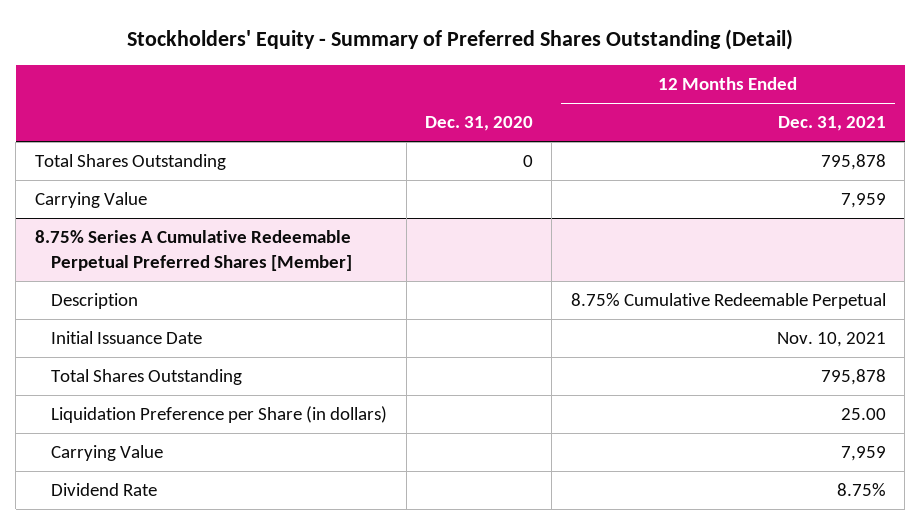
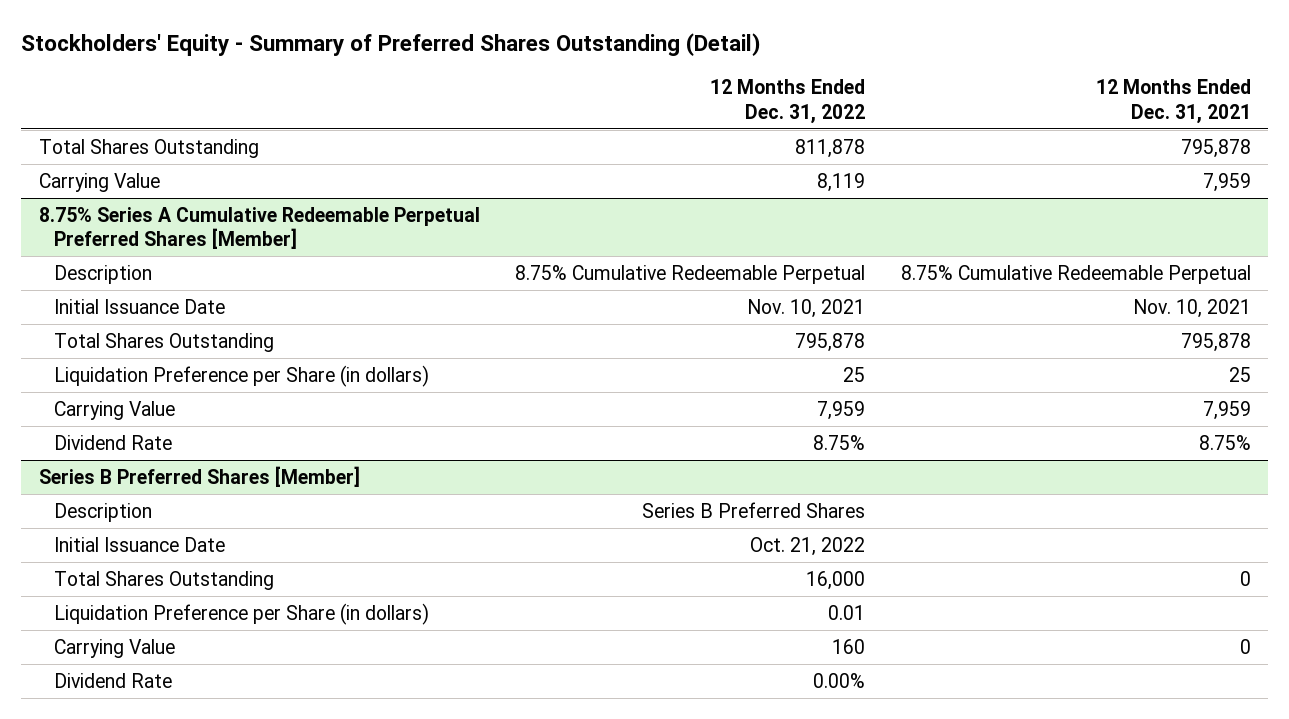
- | Dec. 31, 2020 | 12 Months Ended Dec. 31, 2021
+ | 12 Months Ended Dec. 31, 2022 | 12 Months Ended Dec. 31, 2021
@ 8.75% Series A Cumulative Redeemable Perpetual Preferred Shares [Member]
- Liquidation Preference per Share (in dollars) | | 25.00
+ Liquidation Preference per Share (in dollars) | 25 | 25
+ Series B Preferred Shares [Member]
+ Description | Series B Preferred Shares |
+ Initial Issuance Date | Oct. 21, 2022 |
+ Total Shares Outstanding | 16,000 | 0
+ Liquidation Preference per Share (in dollars) | 0.01 |
+ Carrying Value | 160 | 0
+ Dividend Rate | 0.00% |

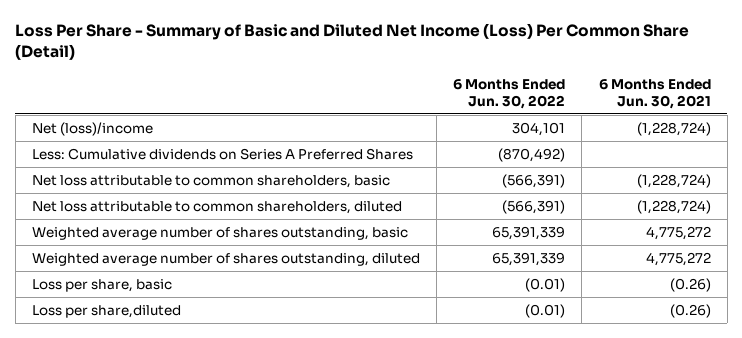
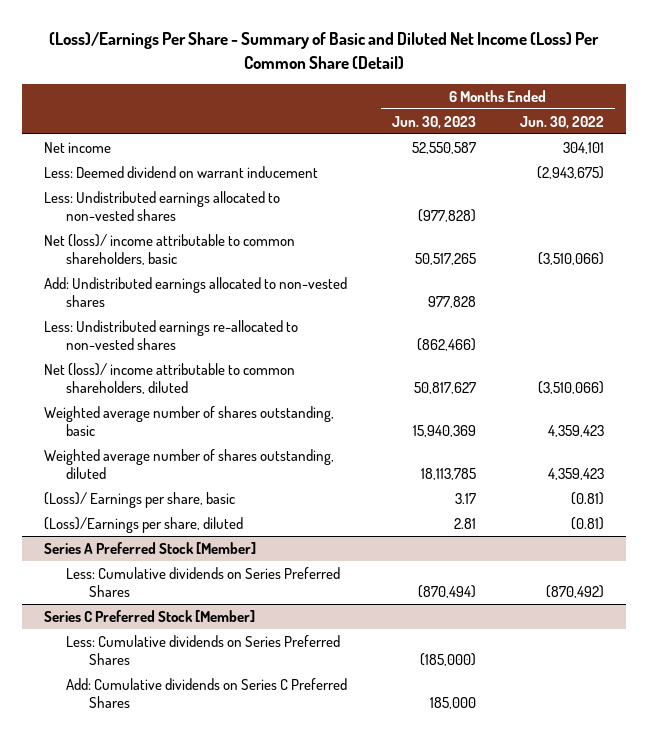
- Loss Per Share - Summary of Basic and Diluted Net Income (Loss) Per Common Share (Detail)
+ (Loss)/Earnings Per Share - Summary of Basic and Diluted Net Income (Loss) Per Common Share (Detail)
- | 6 Months Ended Jun. 30, 2022 | 6 Months Ended Jun. 30, 2021
+ | 6 Months Ended Jun. 30, 2023 | 6 Months Ended Jun. 30, 2022
- Net (loss)/income | 304,101 | (1,228,724)
- Less: Cumulative dividends on Series A Preferred Shares | (870,492) |
- Net loss attributable to common shareholders, basic | (566,391) | (1,228,724)
- Net loss attributable to common shareholders, diluted | (566,391) | (1,228,724)
- Weighted average number of shares outstanding, basic | 65,391,339 | 4,775,272
- Weighted average number of shares outstanding, diluted | 65,391,339 | 4,775,272
- Loss per share, basic | (0.01) | (0.26)
- Loss per share,diluted | (0.01) | (0.26)
+ Net income | 52,550,587 | 304,101
+ Less: Deemed dividend on warrant inducement | | (2,943,675)
+ Less: Undistributed earnings allocated to non-vested shares | (977,828) |
+ Net (loss)/ income attributable to common shareholders, basic | 50,517,265 | (3,510,066)
+ Add: Undistributed earnings allocated to non-vested shares | 977,828 |
+ Less: Undistributed earnings re-allocated to non-vested shares | (862,466) |
+ Net (loss)/ income attributable to common shareholders, diluted | 50,817,627 | (3,510,066)
+ Weighted average number of shares outstanding, basic | 15,940,369 | 4,359,423
+ Weighted average number of shares outstanding, diluted | 18,113,785 | 4,359,423
+ (Loss)/ Earnings per share, basic | 3.17 | (0.81)
+ (Loss)/Earnings per share, diluted | 2.81 | (0.81)
+ Series A Preferred Stock [Member]
+ Less: Cumulative dividends on Series Preferred Shares | (870,494) | (870,492)
+ Series C Preferred Stock [Member]
+ Less: Cumulative dividends on Series Preferred Shares | (185,000) |
+ Add: Cumulative dividends on Series C Preferred Shares | 185,000 |

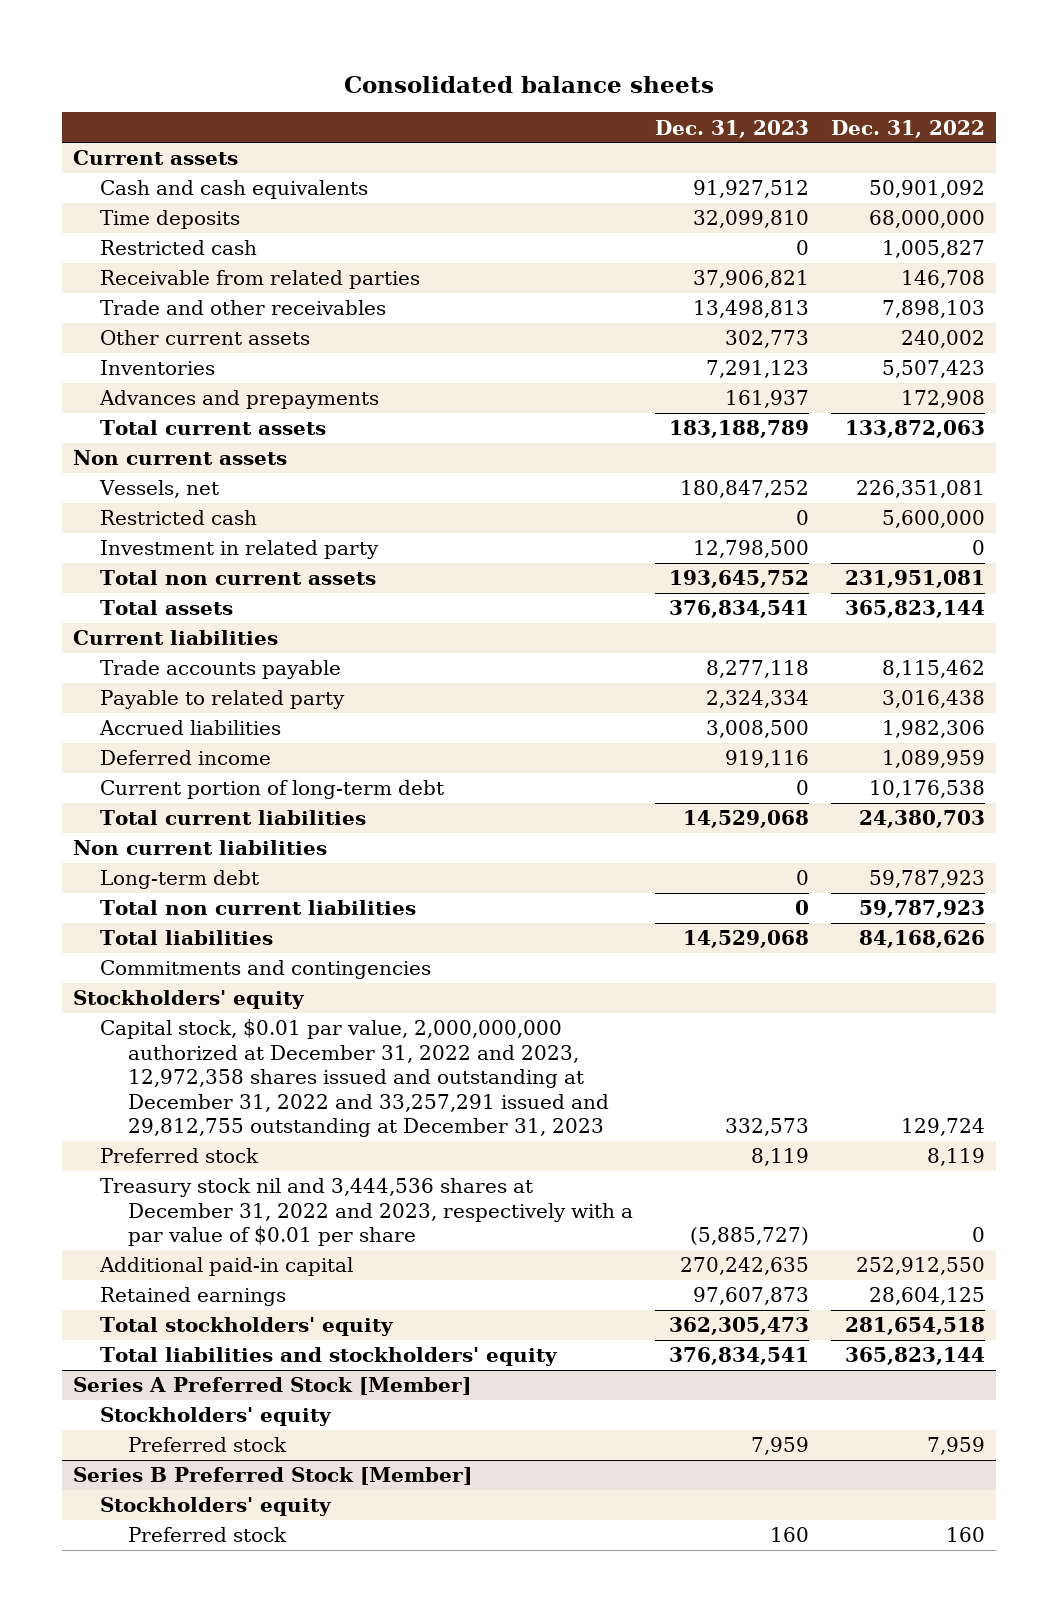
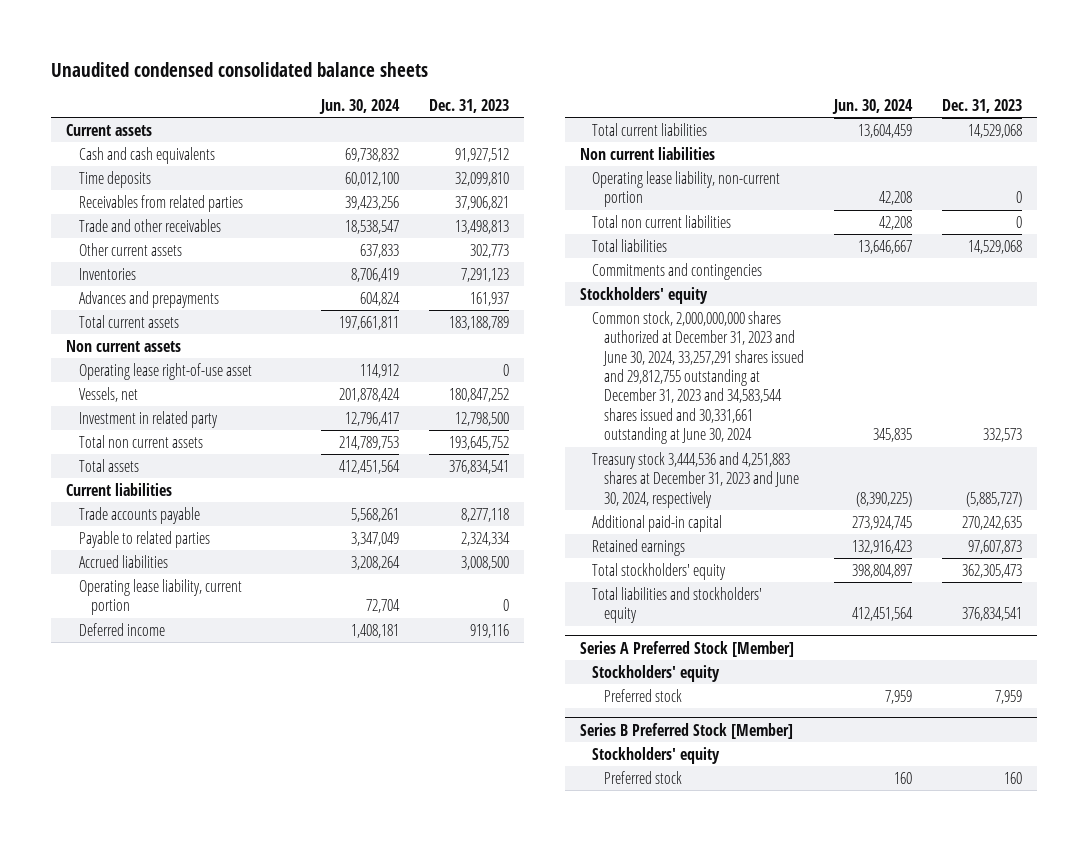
- Consolidated balance sheets
+ Unaudited condensed consolidated balance sheets
- | Dec. 31, 2023 | Dec. 31, 2022
+ | Jun. 30, 2024 | Dec. 31, 2023
- Restricted cash | 0 | 1,005,827
- Receivable from related parties | 37,906,821 | 146,708
+ Receivables from related parties | 39,423,256 | 37,906,821
+ Operating lease right-of-use asset | 114,912 | 0
- Restricted cash | 0 | 5,600,000
- Payable to related party | 2,324,334 | 3,016,438
+ Payable to related parties | 3,347,049 | 2,324,334
+ Operating lease liability, current portion | 72,704 | 0
- Current portion of long-term debt | 0 | 10,176,538
- Long-term debt | 0 | 59,787,923
+ Operating lease liability, non-current portion | 42,208 | 0
- Capital stock, $0.01 par value, 2,000,000,000 authorized at December 31, 2022 and 2023, 12,972,358 shares issued and outstanding at December 31, 2022 and 33,257,291 issued and 29,812,755 outstanding at December 31, 2023 | 332,573 | 129,724
- Preferred stock | 8,119 | 8,119
- Treasury stock nil and 3,444,536 shares at December 31, 2022 and 2023, respectively with a par value of $0.01 per share | (5,885,727) | 0
+ Common stock, 2,000,000,000 shares authorized at December 31, 2023 and June 30, 2024, 33,257,291 shares issued and 29,812,755 outstanding at December 31, 2023 and 34,583,544 shares issued and 30,331,661 outstanding at June 30, 2024 | 345,835 | 332,573
+ Treasury stock 3,444,536 and 4,251,883 shares at December 31, 2023 and June 30, 2024, respectively | (8,390,225) | (5,885,727)

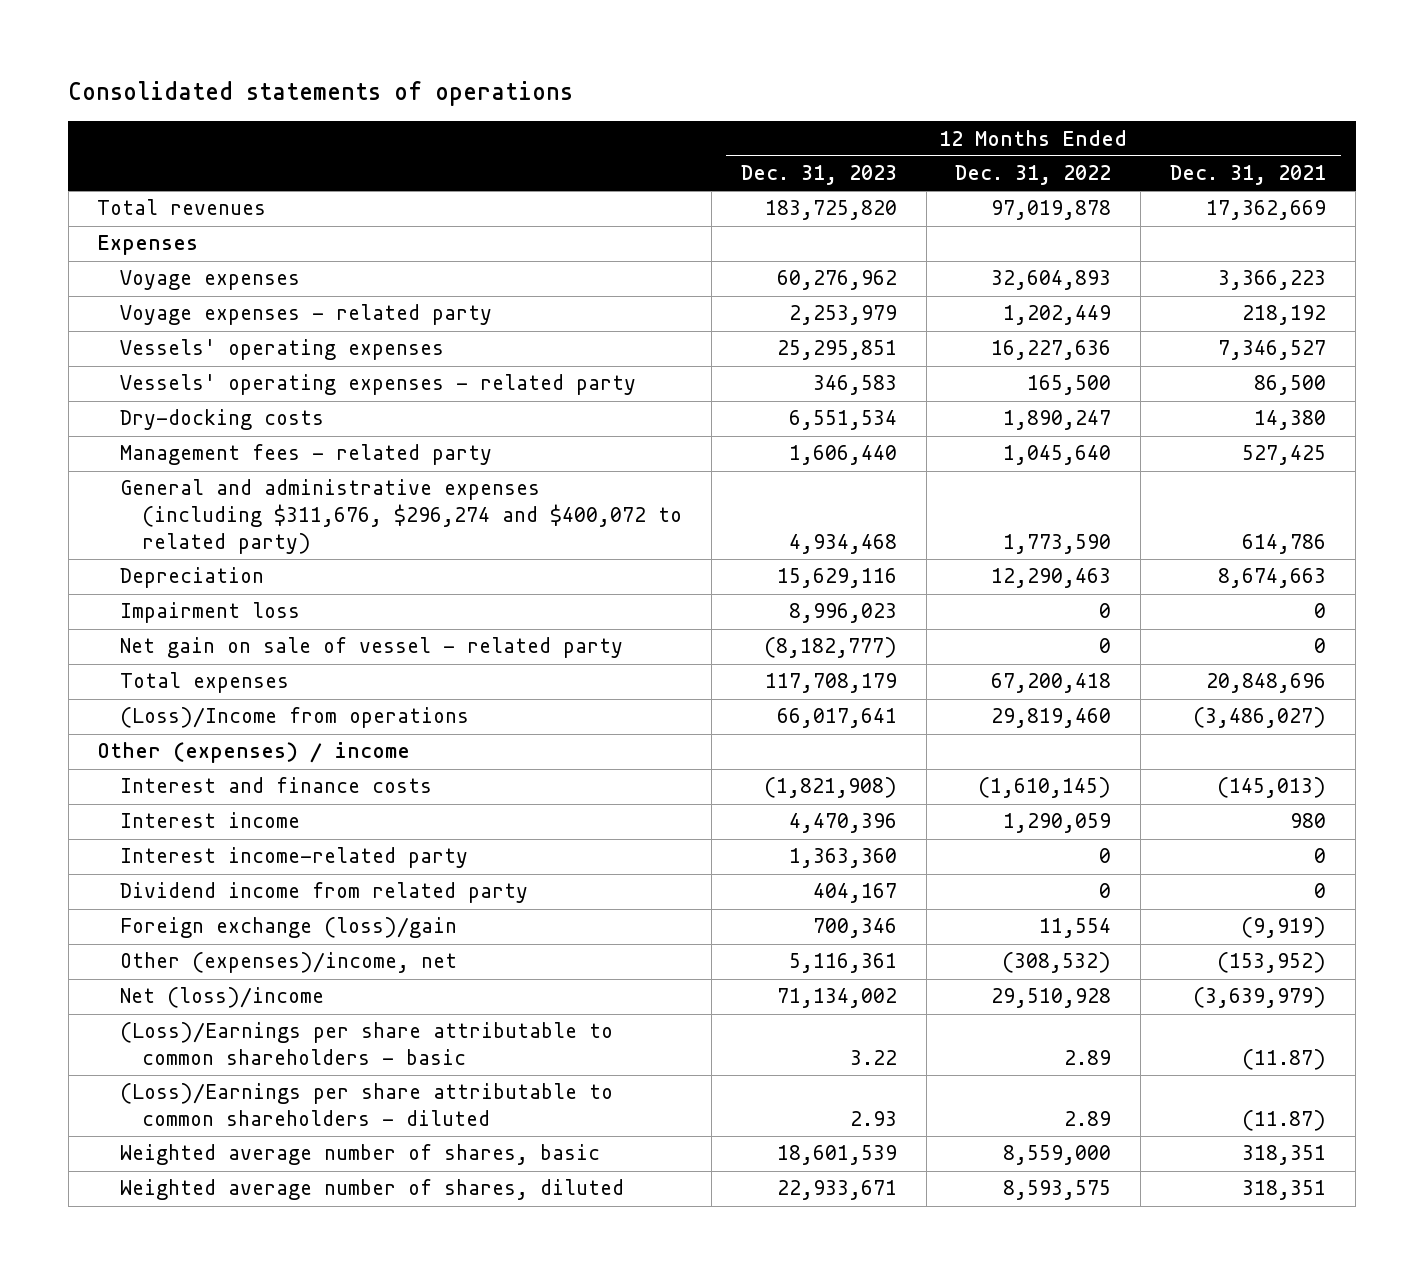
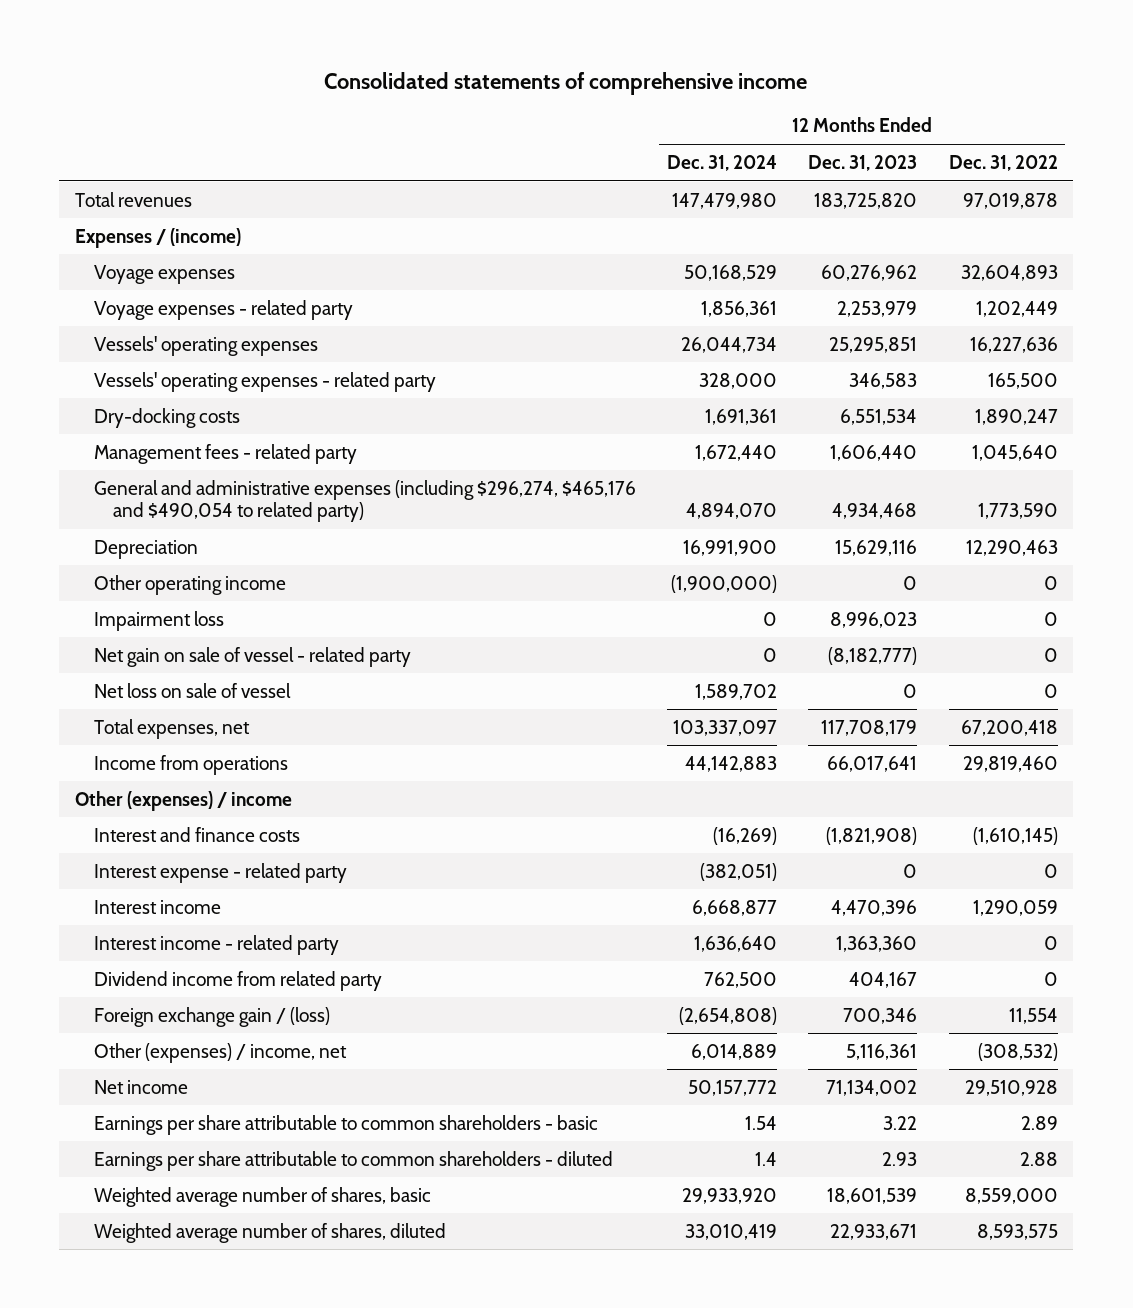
- Consolidated statements of operations
+ Consolidated statements of comprehensive income
- | 12 Months Ended Dec. 31, 2023 | 12 Months Ended Dec. 31, 2022 | 12 Months Ended Dec. 31, 2021
+ | 12 Months Ended Dec. 31, 2024 | 12 Months Ended Dec. 31, 2023 | 12 Months Ended Dec. 31, 2022
- Expenses
+ Expenses / (income)
- General and administrative expenses (including $311,676, $296,274 and $400,072 to related party) | 4,934,468 | 1,773,590 | 614,786
+ General and administrative expenses (including $296,274, $465,176 and $490,054 to related party) | 4,894,070 | 4,934,468 | 1,773,590
+ Other operating income | (1,900,000) | 0 | 0
- Total expenses | 117,708,179 | 67,200,418 | 20,848,696
- (Loss)/Income from operations | 66,017,641 | 29,819,460 | (3,486,027)
+ Net loss on sale of vessel | 1,589,702 | 0 | 0
+ Total expenses, net | 103,337,097 | 117,708,179 | 67,200,418
+ Income from operations | 44,142,883 | 66,017,641 | 29,819,460
+ Interest expense - related party | (382,051) | 0 | 0
- Interest income-related party | 1,363,360 | 0 | 0
+ Interest income - related party | 1,636,640 | 1,363,360 | 0
- Foreign exchange (loss)/gain | 700,346 | 11,554 | (9,919)
- Other (expenses)/income, net | 5,116,361 | (308,532) | (153,952)
- Net (loss)/income | 71,134,002 | 29,510,928 | (3,639,979)
- (Loss)/Earnings per share attributable to common shareholders - basic | 3.22 | 2.89 | (11.87)
- (Loss)/Earnings per share attributable to common shareholders - diluted | 2.93 | 2.89 | (11.87)
+ Foreign exchange gain / (loss) | (2,654,808) | 700,346 | 11,554
+ Other (expenses) / income, net | 6,014,889 | 5,116,361 | (308,532)
+ Net income | 50,157,772 | 71,134,002 | 29,510,928
+ Earnings per share attributable to common shareholders - basic | 1.54 | 3.22 | 2.89
+ Earnings per share attributable to common shareholders - diluted | 1.4 | 2.93 | 2.88

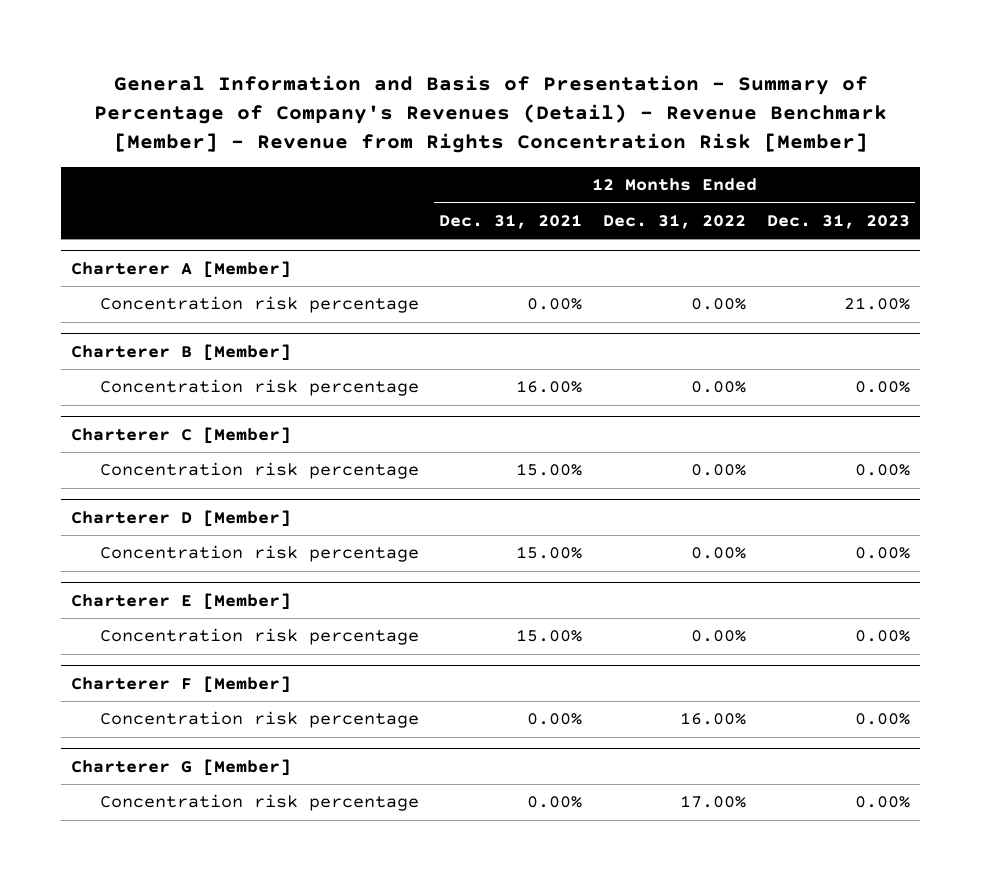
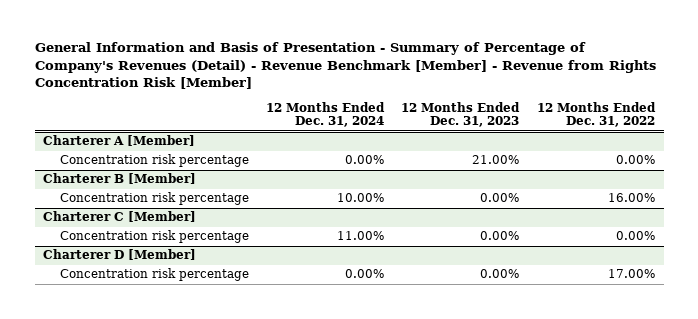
- | 12 Months Ended Dec. 31, 2021 | 12 Months Ended Dec. 31, 2022 | 12 Months Ended Dec. 31, 2023
+ | 12 Months Ended Dec. 31, 2024 | 12 Months Ended Dec. 31, 2023 | 12 Months Ended Dec. 31, 2022
@ Charterer B [Member]
- Concentration risk percentage | 16.00% | 0.00% | 0.00%
+ Concentration risk percentage | 10.00% | 0.00% | 16.00%
@ Charterer D [Member]
- Concentration risk percentage | 15.00% | 0.00% | 0.00%
- Charterer E [Member]
- Concentration risk percentage | 15.00% | 0.00% | 0.00%
- Charterer F [Member]
- Concentration risk percentage | 0.00% | 16.00% | 0.00%
- Charterer G [Member]

